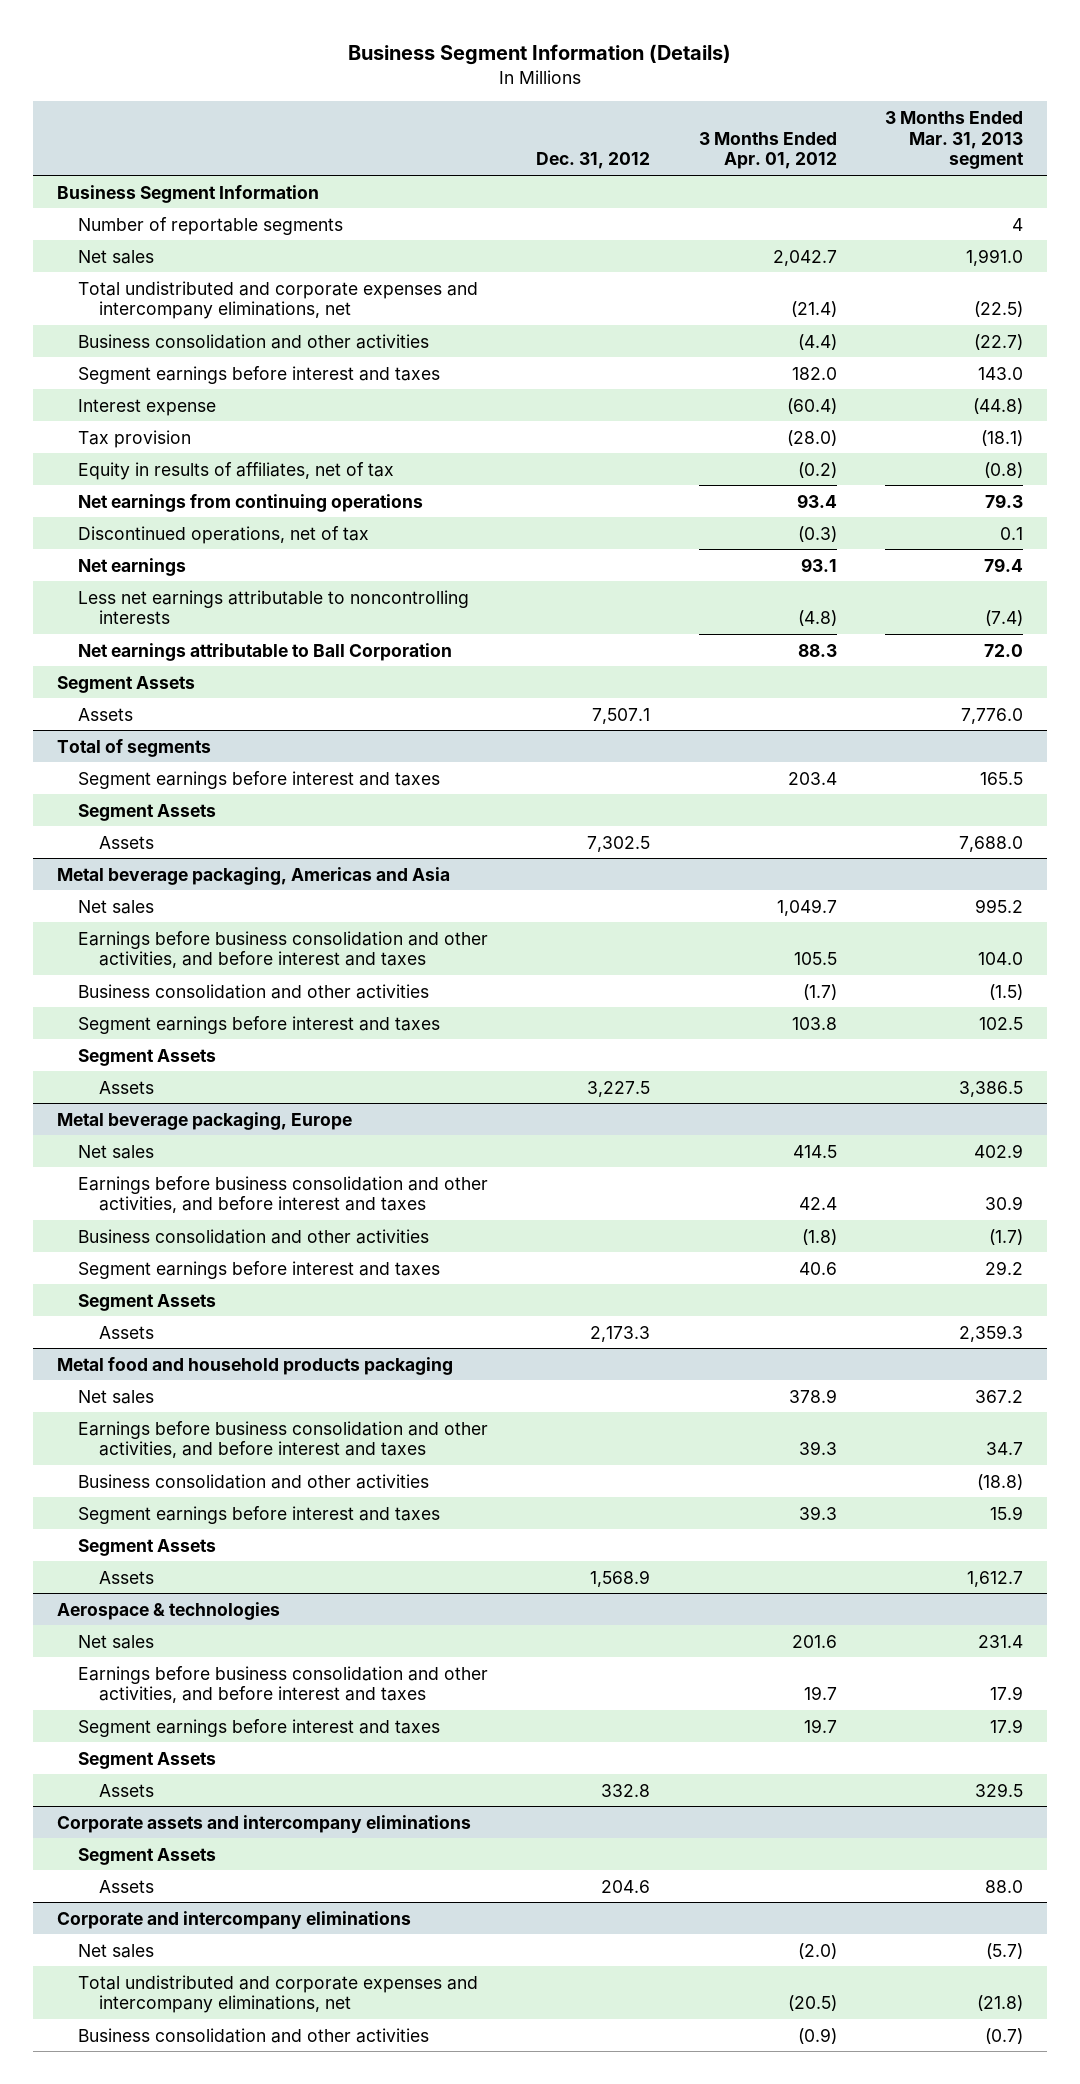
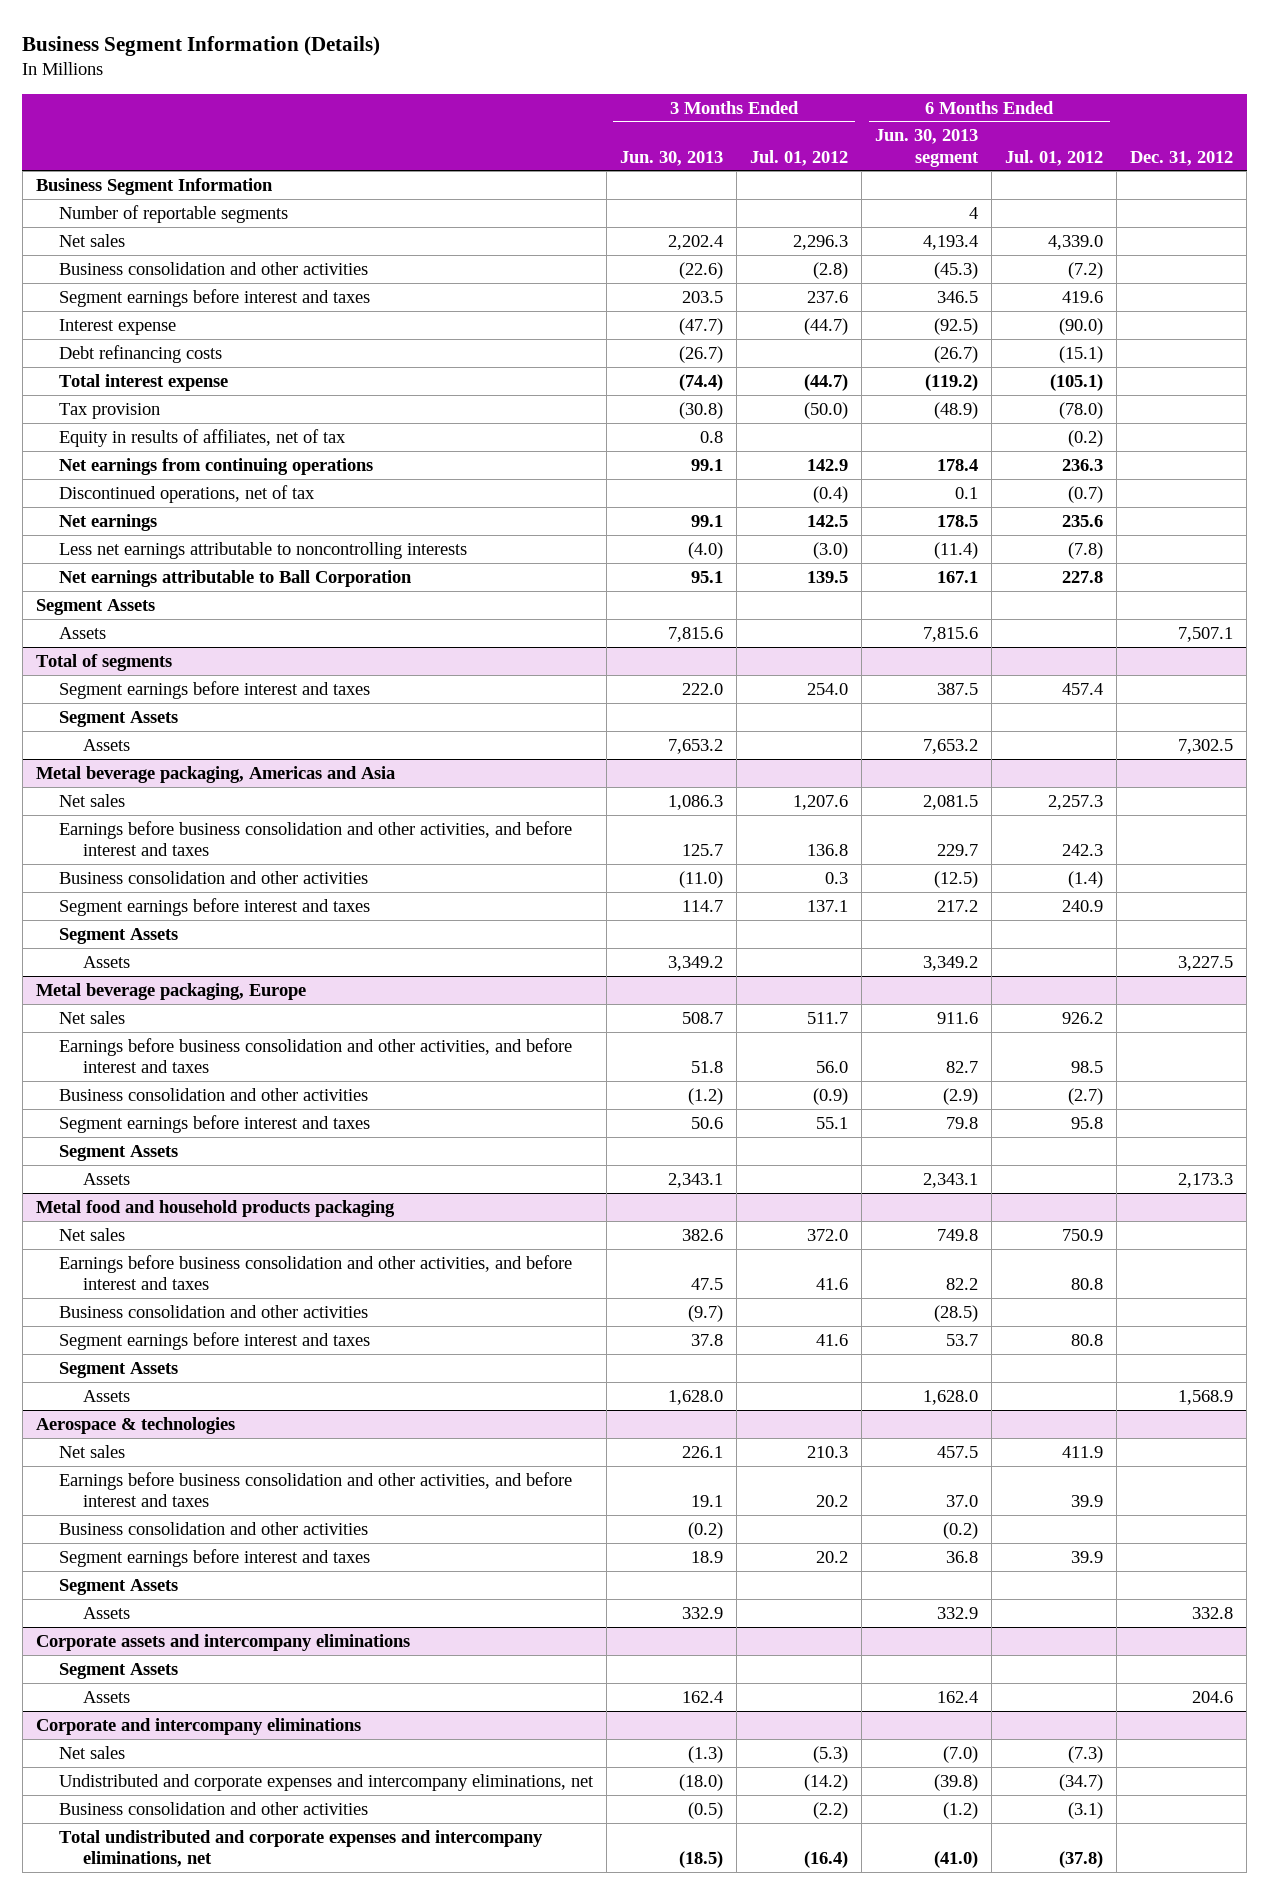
- | Dec. 31, 2012 | 3 Months Ended Apr. 01, 2012 | 3 Months Ended Mar. 31, 2013 segment
+ | 3 Months Ended Jun. 30, 2013 | 3 Months Ended Jul. 01, 2012 | 6 Months Ended Jun. 30, 2013 segment | 6 Months Ended Jul. 01, 2012 | Dec. 31, 2012
- Total undistributed and corporate expenses and intercompany eliminations, net | | (21.4) | (22.5)
+ Debt refinancing costs | (26.7) | | (26.7) | (15.1) |
+ Total interest expense | (74.4) | (44.7) | (119.2) | (105.1) |
@ Aerospace & technologies
+ Business consolidation and other activities | (0.2) | | (0.2) | |
@ Corporate and intercompany eliminations
+ Undistributed and corporate expenses and intercompany eliminations, net | (18.0) | (14.2) | (39.8) | (34.7) |
moved down: Total undistributed and corporate expenses and intercompany eliminations, net | (18.5) | (16.4) | (41.0) | (37.8) |

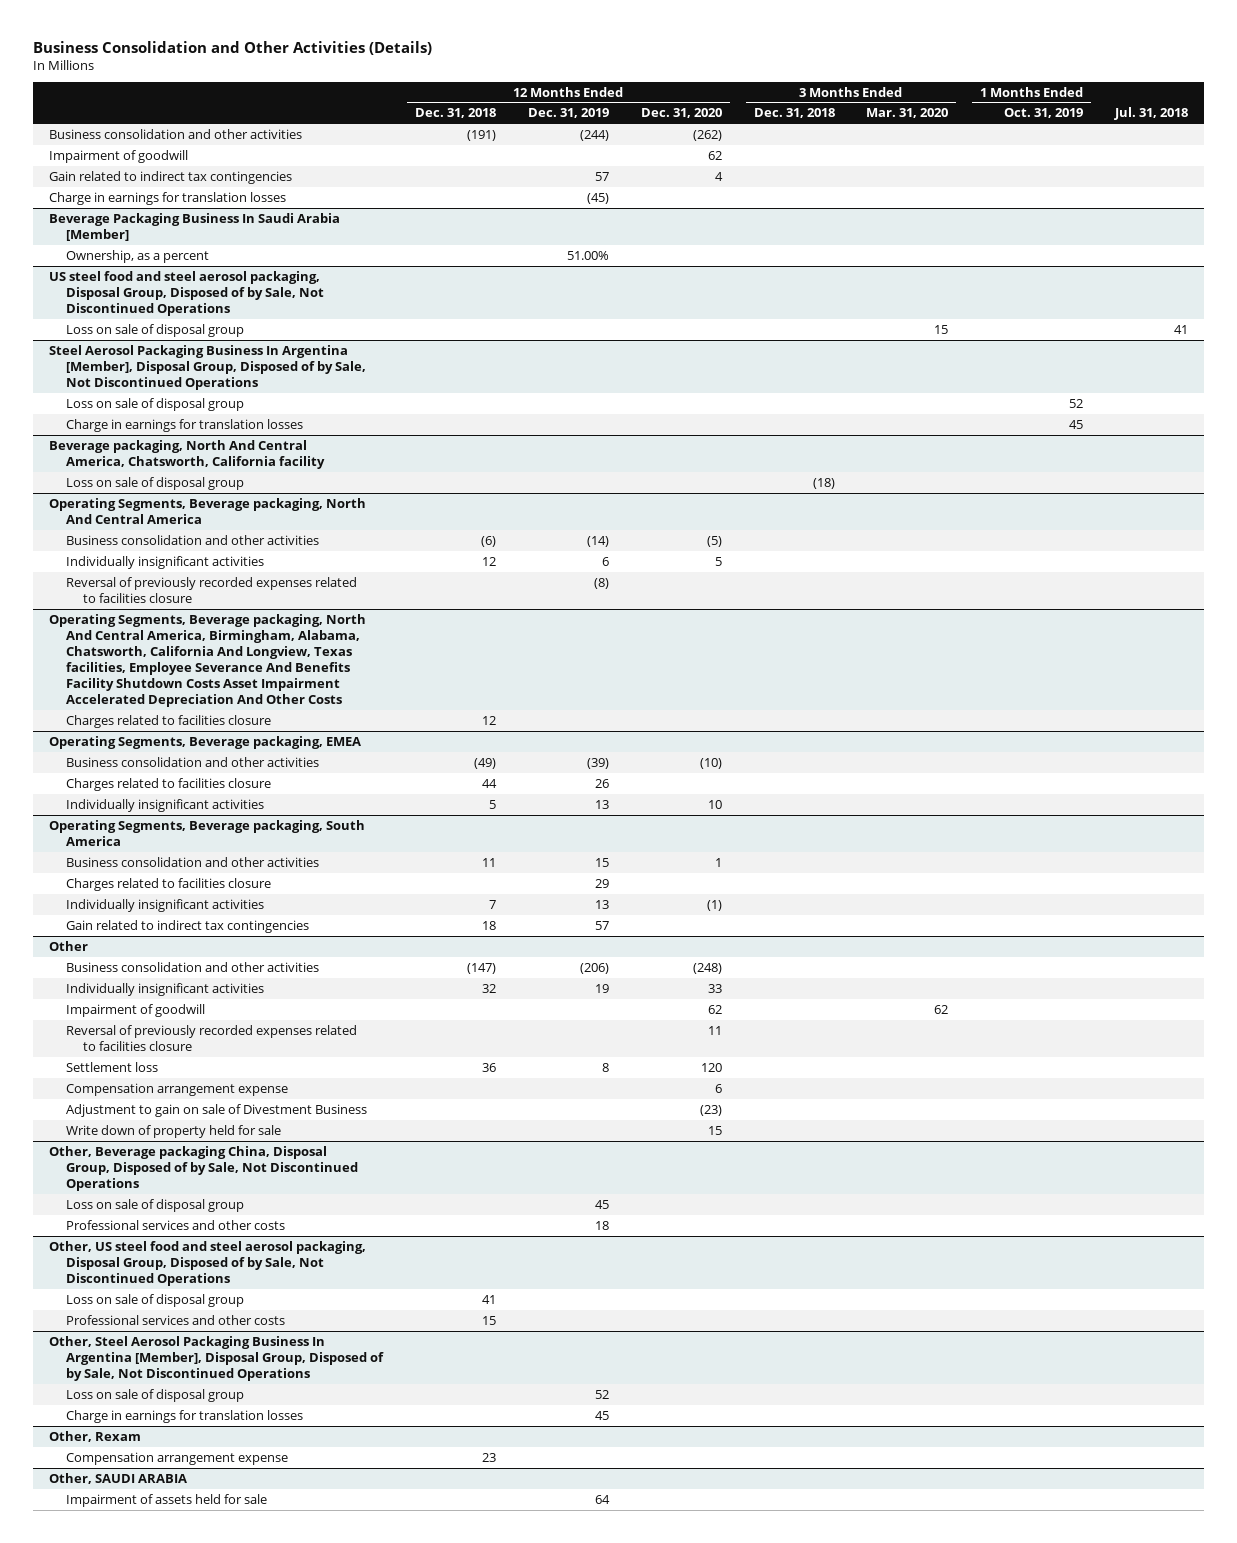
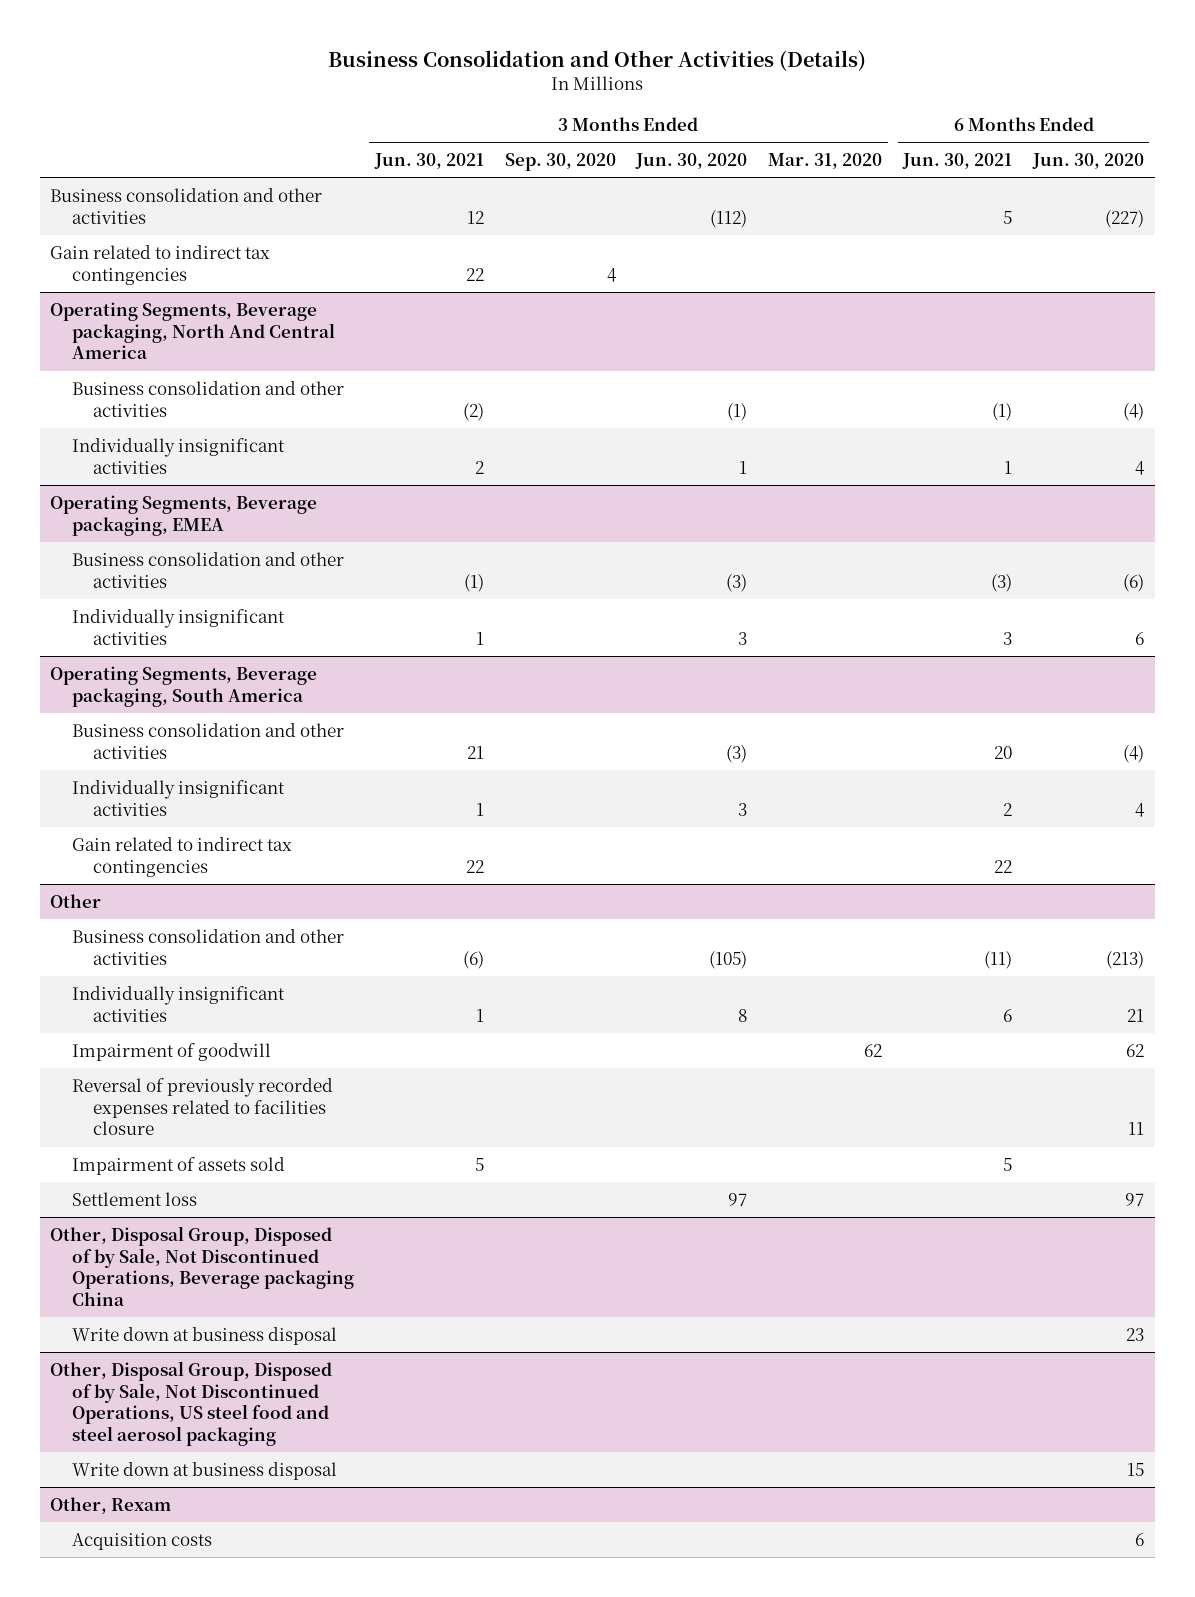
- | 12 Months Ended Dec. 31, 2018 | 12 Months Ended Dec. 31, 2019 | 12 Months Ended Dec. 31, 2020 | 3 Months Ended Dec. 31, 2018 | 3 Months Ended Mar. 31, 2020 | 1 Months Ended Oct. 31, 2019 | Jul. 31, 2018
+ | 3 Months Ended Jun. 30, 2021 | 3 Months Ended Sep. 30, 2020 | 3 Months Ended Jun. 30, 2020 | 3 Months Ended Mar. 31, 2020 | 6 Months Ended Jun. 30, 2021 | 6 Months Ended Jun. 30, 2020
- Impairment of goodwill | | | 62 | | | |
- Charge in earnings for translation losses | | (45) | | | | |
- Beverage Packaging Business In Saudi Arabia [Member]
- Ownership, as a percent | | 51.00% | | | | |
- US steel food and steel aerosol packaging, Disposal Group, Disposed of by Sale, Not Discontinued Operations
- Loss on sale of disposal group | | | | | 15 | | 41
- Steel Aerosol Packaging Business In Argentina [Member], Disposal Group, Disposed of by Sale, Not Discontinued Operations
- Loss on sale of disposal group | | | | | | 52 |
- Charge in earnings for translation losses | | | | | | 45 |
- Beverage packaging, North And Central America, Chatsworth, California facility
- Loss on sale of disposal group | | | | (18) | | |
@ Operating Segments, Beverage packaging, North And Central America
- Reversal of previously recorded expenses related to facilities closure | | (8) | | | | |
- Operating Segments, Beverage packaging, North And Central America, Birmingham, Alabama, Chatsworth, California And Longview, Texas facilities, Employee Severance And Benefits Facility Shutdown Costs Asset Impairment Accelerated Depreciation And Other Costs
- Charges related to facilities closure | 12 | | | | | |
@ Operating Segments, Beverage packaging, EMEA
- Charges related to facilities closure | 44 | 26 | | | | |
@ Operating Segments, Beverage packaging, South America
- Charges related to facilities closure | | 29 | | | | |
@ Other
+ Impairment of assets sold | 5 | | | | 5 |
- Compensation arrangement expense | | | 6 | | | |
- Adjustment to gain on sale of Divestment Business | | | (23) | | | |
- Write down of property held for sale | | | 15 | | | |
- Other, Beverage packaging China, Disposal Group, Disposed of by Sale, Not Discontinued Operations
- Loss on sale of disposal group | | 45 | | | | |
- Professional services and other costs | | 18 | | | | |
- Other, US steel food and steel aerosol packaging, Disposal Group, Disposed of by Sale, Not Discontinued Operations
- Loss on sale of disposal group | 41 | | | | | |
- Professional services and other costs | 15 | | | | | |
- Other, Steel Aerosol Packaging Business In Argentina [Member], Disposal Group, Disposed of by Sale, Not Discontinued Operations
- Loss on sale of disposal group | | 52 | | | | |
- Charge in earnings for translation losses | | 45 | | | | |
+ Other, Disposal Group, Disposed of by Sale, Not Discontinued Operations, Beverage packaging China
+ Write down at business disposal | | | | | | 23
+ Other, Disposal Group, Disposed of by Sale, Not Discontinued Operations, US steel food and steel aerosol packaging
+ Write down at business disposal | | | | | | 15
@ Other, Rexam
- Compensation arrangement expense | 23 | | | | | |
- Other, SAUDI ARABIA
- Impairment of assets held for sale | | 64 | | | | |
@ Other, Rexam
+ Acquisition costs | | | | | | 6

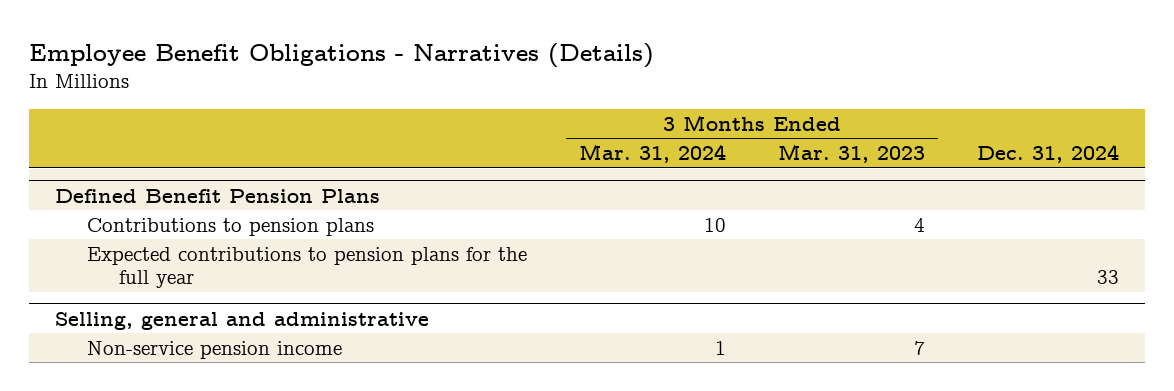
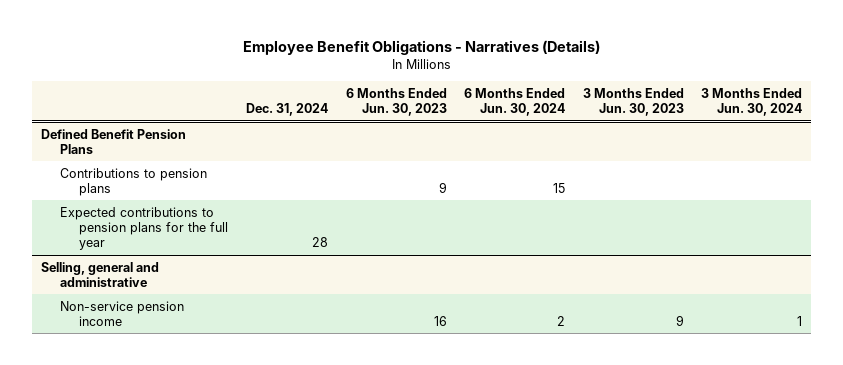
- | 3 Months Ended Mar. 31, 2024 | 3 Months Ended Mar. 31, 2023 | Dec. 31, 2024
+ | Dec. 31, 2024 | 6 Months Ended Jun. 30, 2023 | 6 Months Ended Jun. 30, 2024 | 3 Months Ended Jun. 30, 2023 | 3 Months Ended Jun. 30, 2024
@ Defined Benefit Pension Plans
- Expected contributions to pension plans for the full year | | | 33
+ Expected contributions to pension plans for the full year | 28 | | | |

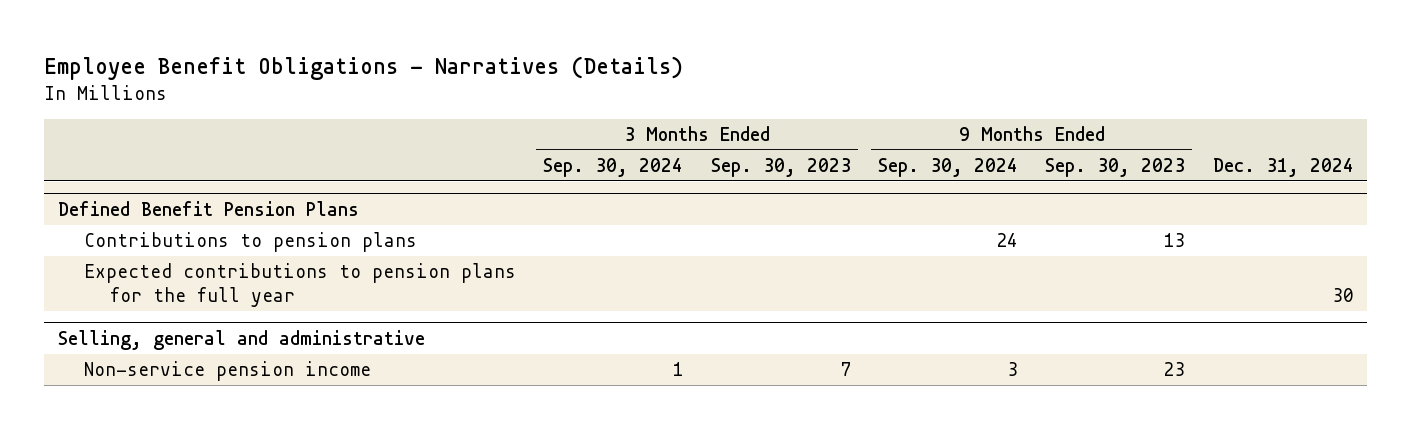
- | Dec. 31, 2024 | 6 Months Ended Jun. 30, 2023 | 6 Months Ended Jun. 30, 2024 | 3 Months Ended Jun. 30, 2023 | 3 Months Ended Jun. 30, 2024
+ | 3 Months Ended Sep. 30, 2024 | 3 Months Ended Sep. 30, 2023 | 9 Months Ended Sep. 30, 2024 | 9 Months Ended Sep. 30, 2023 | Dec. 31, 2024
@ Defined Benefit Pension Plans
- Expected contributions to pension plans for the full year | 28 | | | |
+ Expected contributions to pension plans for the full year | | | | | 30

